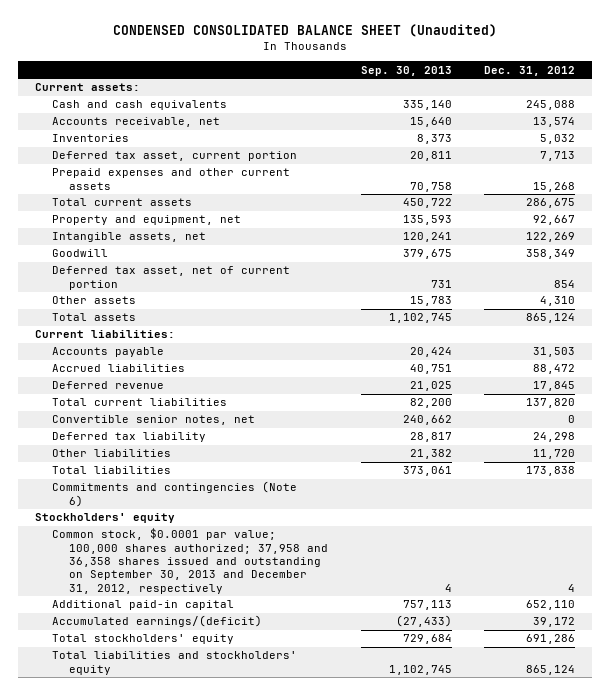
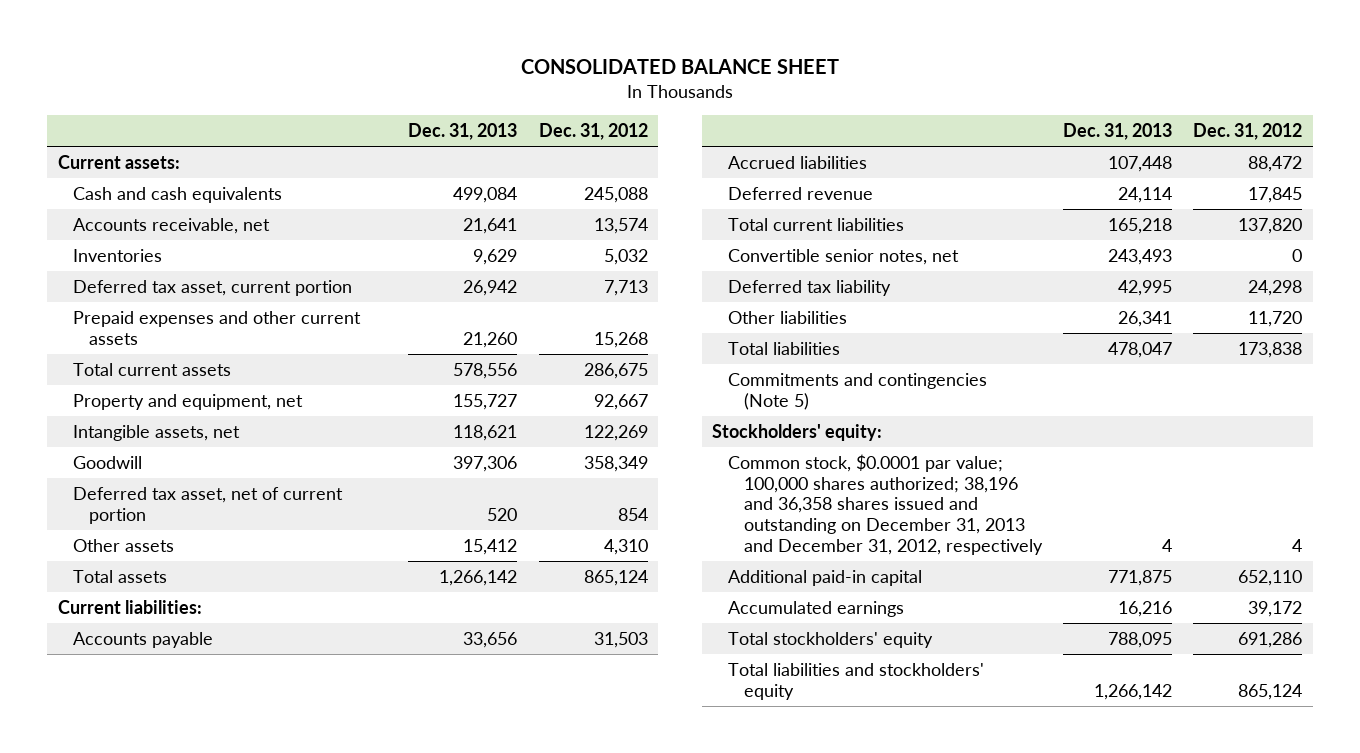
- CONDENSED CONSOLIDATED BALANCE SHEET (Unaudited)
+ CONSOLIDATED BALANCE SHEET
- | Sep. 30, 2013 | Dec. 31, 2012
+ | Dec. 31, 2013 | Dec. 31, 2012
- Commitments and contingencies (Note 6)
- Stockholders' equity
- Common stock, $0.0001 par value; 100,000 shares authorized; 37,958 and 36,358 shares issued and outstanding on September 30, 2013 and December 31, 2012, respectively | 4 | 4
+ Commitments and contingencies (Note 5)
+ Stockholders' equity:
+ Common stock, $0.0001 par value; 100,000 shares authorized; 38,196 and 36,358 shares issued and outstanding on December 31, 2013 and December 31, 2012, respectively | 4 | 4
- Accumulated earnings/(deficit) | (27,433) | 39,172
+ Accumulated earnings | 16,216 | 39,172

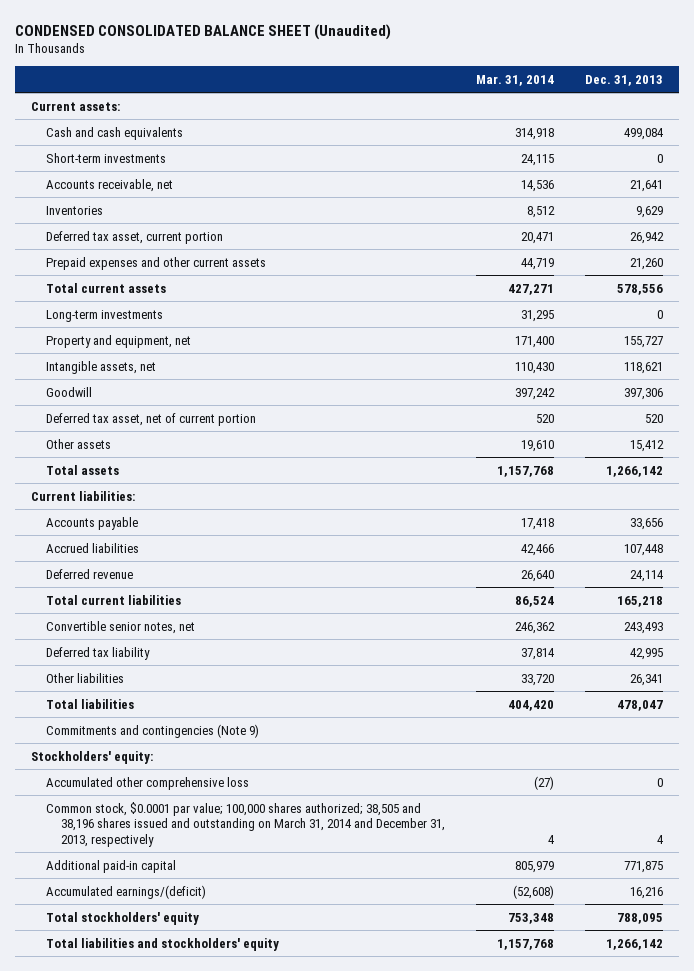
- CONSOLIDATED BALANCE SHEET
+ CONDENSED CONSOLIDATED BALANCE SHEET (Unaudited)
- | Dec. 31, 2013 | Dec. 31, 2012
+ | Mar. 31, 2014 | Dec. 31, 2013
+ Short-term investments | 24,115 | 0
+ Long-term investments | 31,295 | 0
- Commitments and contingencies (Note 5)
+ Commitments and contingencies (Note 9)
- Common stock, $0.0001 par value; 100,000 shares authorized; 38,196 and 36,358 shares issued and outstanding on December 31, 2013 and December 31, 2012, respectively | 4 | 4
+ Accumulated other comprehensive loss | (27) | 0
+ Common stock, $0.0001 par value; 100,000 shares authorized; 38,505 and 38,196 shares issued and outstanding on March 31, 2014 and December 31, 2013, respectively | 4 | 4
- Accumulated earnings | 16,216 | 39,172
+ Accumulated earnings/(deficit) | (52,608) | 16,216

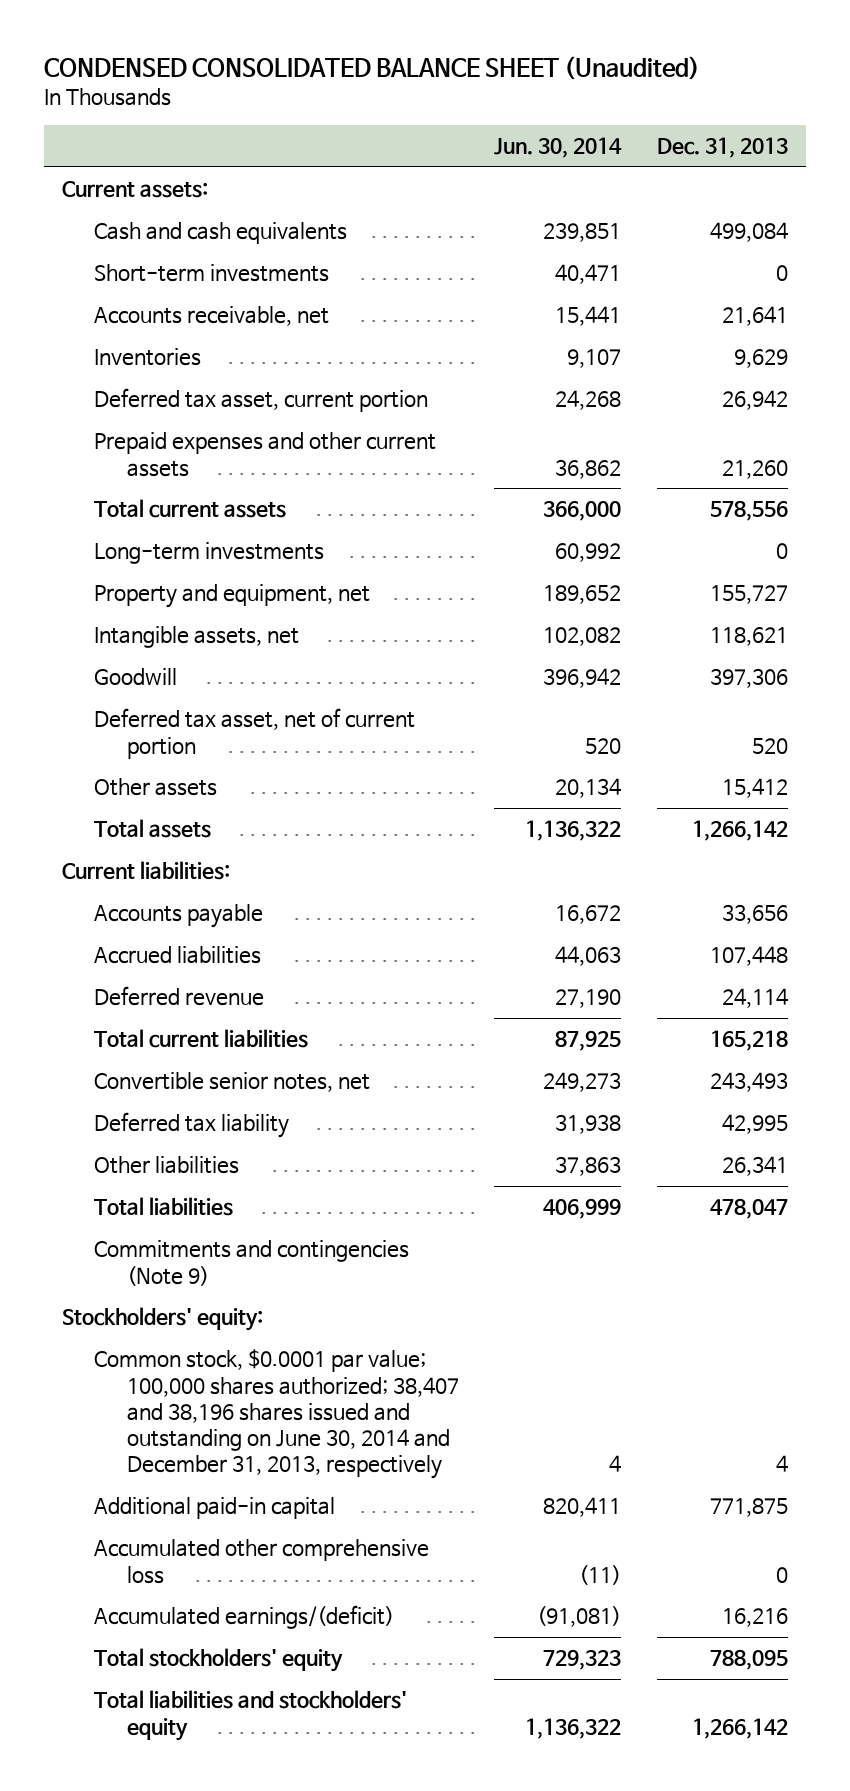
- | Mar. 31, 2014 | Dec. 31, 2013
+ | Jun. 30, 2014 | Dec. 31, 2013
- Common stock, $0.0001 par value; 100,000 shares authorized; 38,505 and 38,196 shares issued and outstanding on March 31, 2014 and December 31, 2013, respectively | 4 | 4
+ Common stock, $0.0001 par value; 100,000 shares authorized; 38,407 and 38,196 shares issued and outstanding on June 30, 2014 and December 31, 2013, respectively | 4 | 4
moved down: Accumulated other comprehensive loss | (11) | 0

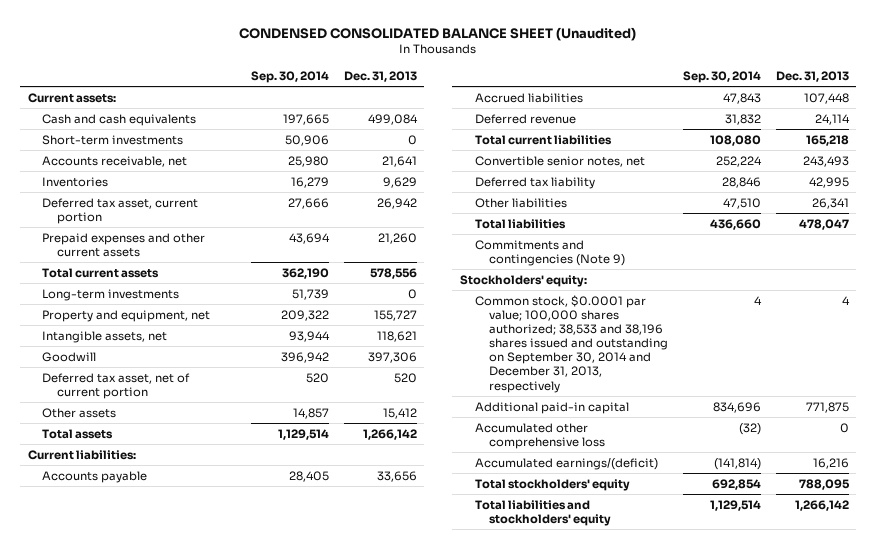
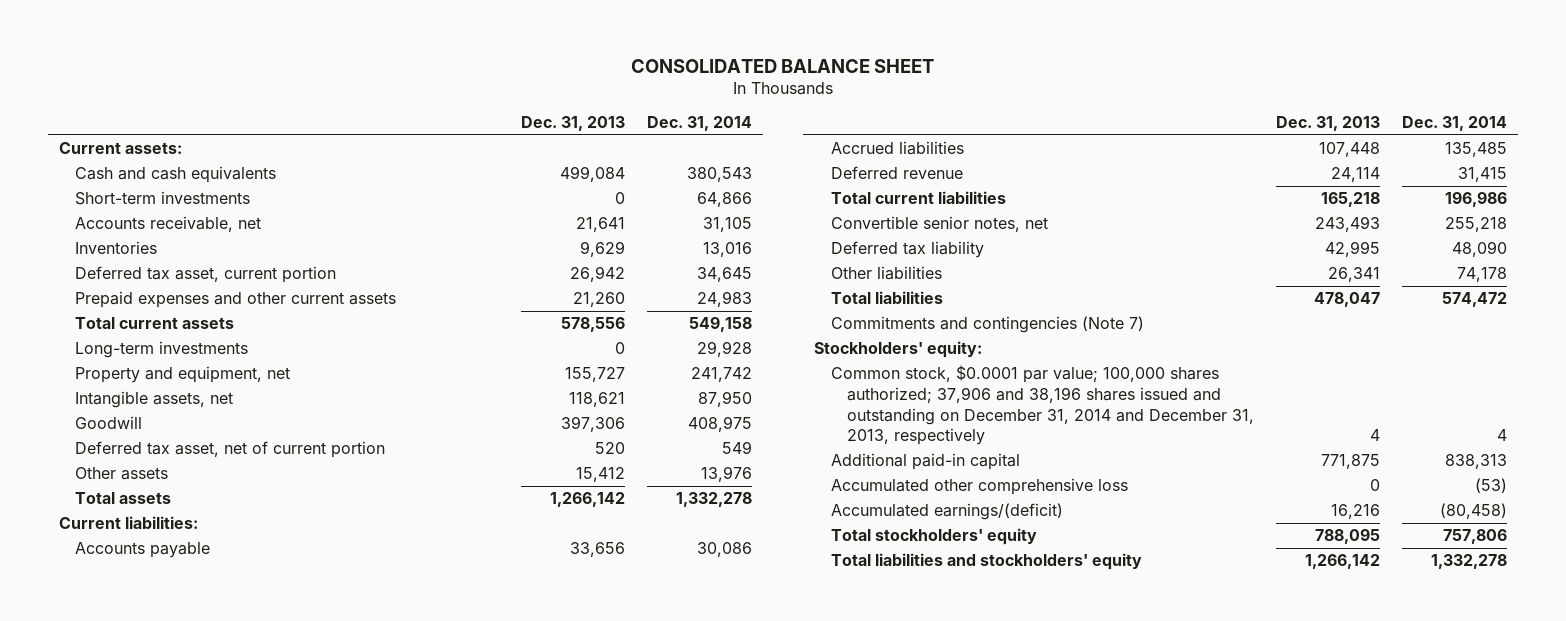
- CONDENSED CONSOLIDATED BALANCE SHEET (Unaudited)
+ CONSOLIDATED BALANCE SHEET
- | Sep. 30, 2014 | Dec. 31, 2013
+ | Dec. 31, 2013 | Dec. 31, 2014
- Commitments and contingencies (Note 9)
+ Commitments and contingencies (Note 7)
- Common stock, $0.0001 par value; 100,000 shares authorized; 38,533 and 38,196 shares issued and outstanding on September 30, 2014 and December 31, 2013, respectively | 4 | 4
+ Common stock, $0.0001 par value; 100,000 shares authorized; 37,906 and 38,196 shares issued and outstanding on December 31, 2014 and December 31, 2013, respectively | 4 | 4

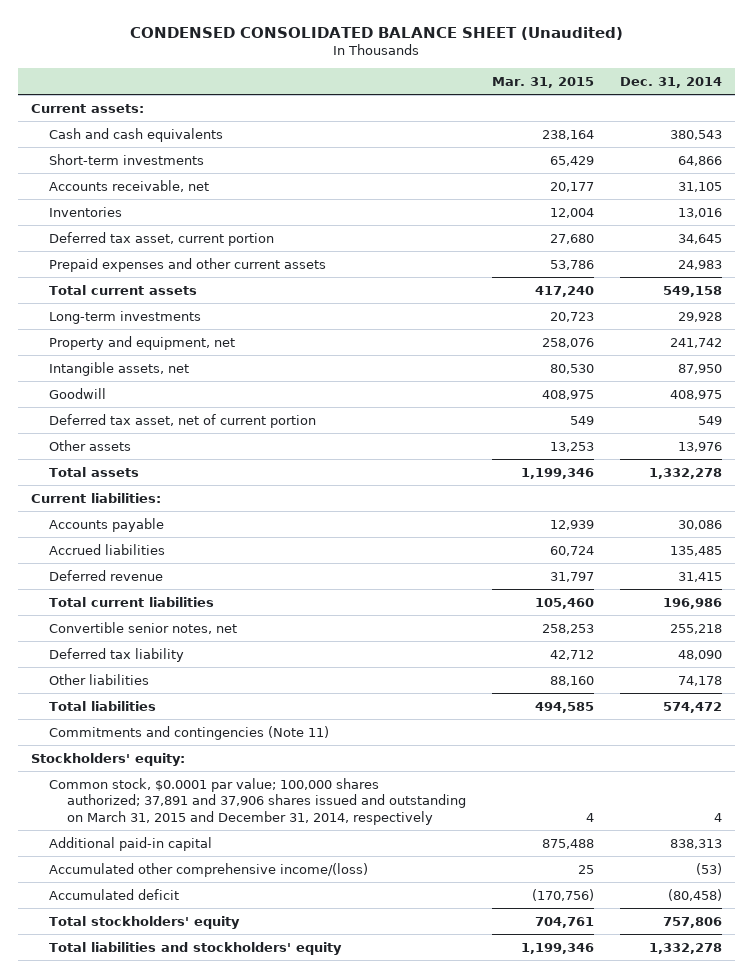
- CONSOLIDATED BALANCE SHEET
+ CONDENSED CONSOLIDATED BALANCE SHEET (Unaudited)
- | Dec. 31, 2013 | Dec. 31, 2014
+ | Mar. 31, 2015 | Dec. 31, 2014
- Commitments and contingencies (Note 7)
+ Commitments and contingencies (Note 11)
- Common stock, $0.0001 par value; 100,000 shares authorized; 37,906 and 38,196 shares issued and outstanding on December 31, 2014 and December 31, 2013, respectively | 4 | 4
+ Common stock, $0.0001 par value; 100,000 shares authorized; 37,891 and 37,906 shares issued and outstanding on March 31, 2015 and December 31, 2014, respectively | 4 | 4
- Accumulated other comprehensive loss | 0 | (53)
- Accumulated earnings/(deficit) | 16,216 | (80,458)
+ Accumulated other comprehensive income/(loss) | 25 | (53)
+ Accumulated deficit | (170,756) | (80,458)

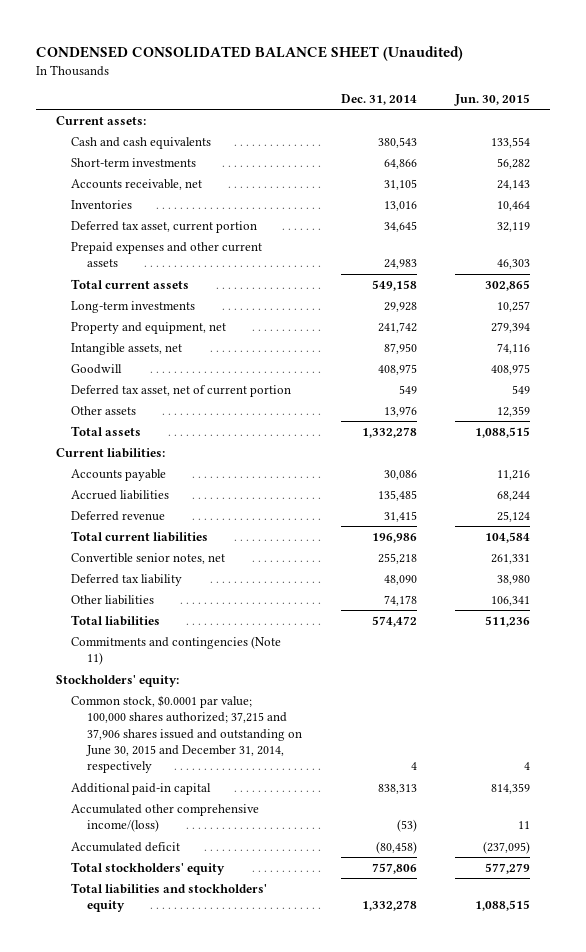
- | Mar. 31, 2015 | Dec. 31, 2014
+ | Dec. 31, 2014 | Jun. 30, 2015
- Common stock, $0.0001 par value; 100,000 shares authorized; 37,891 and 37,906 shares issued and outstanding on March 31, 2015 and December 31, 2014, respectively | 4 | 4
+ Common stock, $0.0001 par value; 100,000 shares authorized; 37,215 and 37,906 shares issued and outstanding on June 30, 2015 and December 31, 2014, respectively | 4 | 4

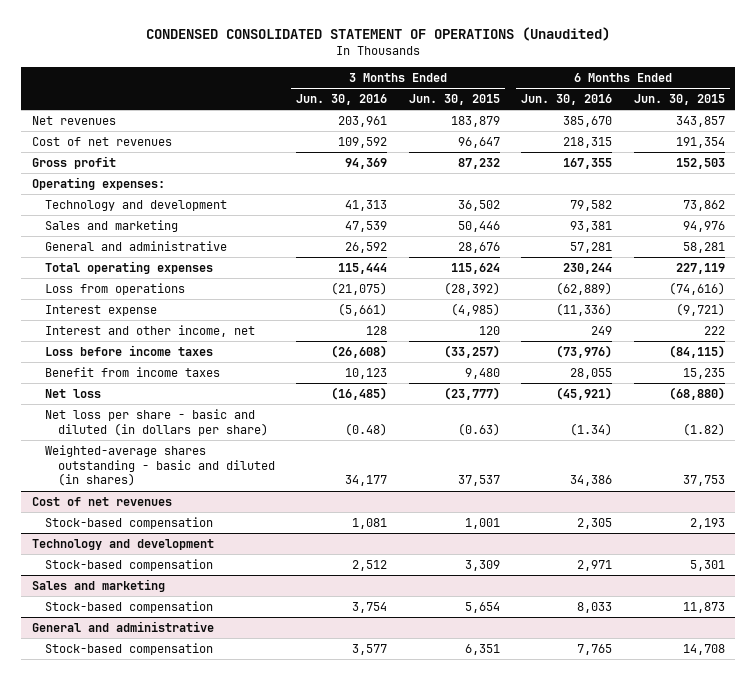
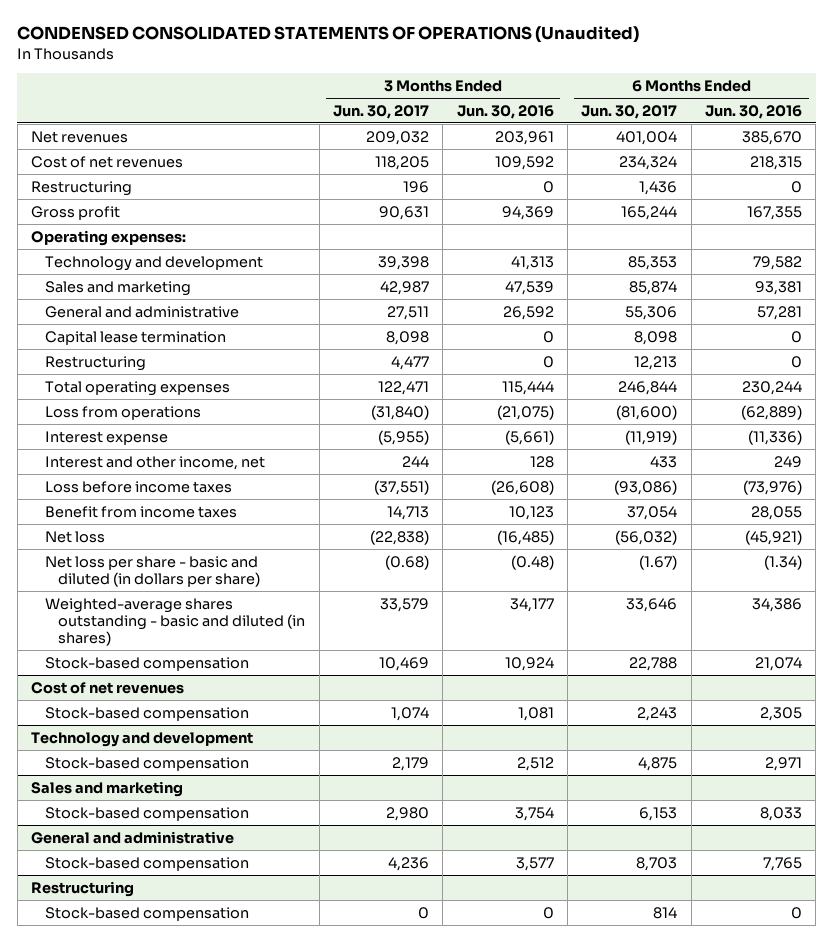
- CONDENSED CONSOLIDATED STATEMENT OF OPERATIONS (Unaudited)
+ CONDENSED CONSOLIDATED STATEMENTS OF OPERATIONS (Unaudited)
- | 3 Months Ended Jun. 30, 2016 | 3 Months Ended Jun. 30, 2015 | 6 Months Ended Jun. 30, 2016 | 6 Months Ended Jun. 30, 2015
+ | 3 Months Ended Jun. 30, 2017 | 3 Months Ended Jun. 30, 2016 | 6 Months Ended Jun. 30, 2017 | 6 Months Ended Jun. 30, 2016
+ Restructuring | 196 | 0 | 1,436 | 0
+ Capital lease termination | 8,098 | 0 | 8,098 | 0
+ Restructuring | 4,477 | 0 | 12,213 | 0
+ Stock-based compensation | 10,469 | 10,924 | 22,788 | 21,074
+ Restructuring
+ Stock-based compensation | 0 | 0 | 814 | 0

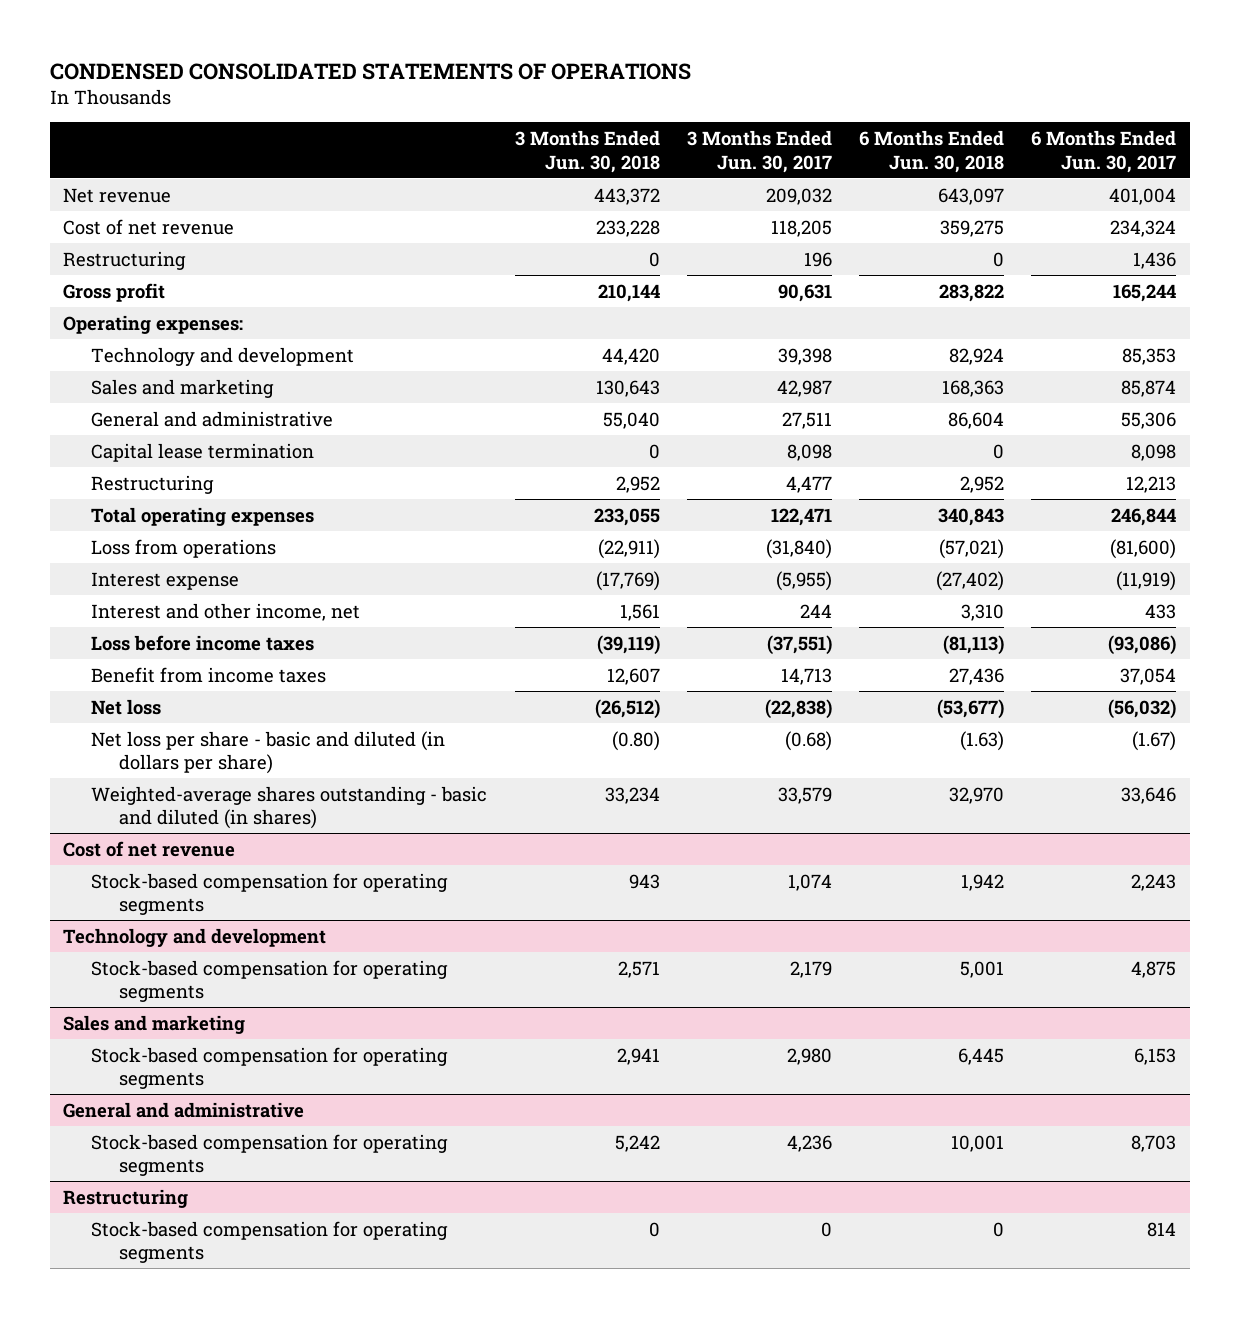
- CONDENSED CONSOLIDATED STATEMENTS OF OPERATIONS (Unaudited)
+ CONDENSED CONSOLIDATED STATEMENTS OF OPERATIONS
- | 3 Months Ended Jun. 30, 2017 | 3 Months Ended Jun. 30, 2016 | 6 Months Ended Jun. 30, 2017 | 6 Months Ended Jun. 30, 2016
+ | 3 Months Ended Jun. 30, 2018 | 3 Months Ended Jun. 30, 2017 | 6 Months Ended Jun. 30, 2018 | 6 Months Ended Jun. 30, 2017
- Net revenues | 209,032 | 203,961 | 401,004 | 385,670
- Cost of net revenues | 118,205 | 109,592 | 234,324 | 218,315
+ Net revenue | 443,372 | 209,032 | 643,097 | 401,004
+ Cost of net revenue | 233,228 | 118,205 | 359,275 | 234,324
- Stock-based compensation | 10,469 | 10,924 | 22,788 | 21,074
- Cost of net revenues
- Stock-based compensation | 1,074 | 1,081 | 2,243 | 2,305
+ Cost of net revenue
+ Stock-based compensation for operating segments | 943 | 1,074 | 1,942 | 2,243
@ Technology and development
- Stock-based compensation | 2,179 | 2,512 | 4,875 | 2,971
+ Stock-based compensation for operating segments | 2,571 | 2,179 | 5,001 | 4,875
@ Sales and marketing
- Stock-based compensation | 2,980 | 3,754 | 6,153 | 8,033
+ Stock-based compensation for operating segments | 2,941 | 2,980 | 6,445 | 6,153
@ General and administrative
- Stock-based compensation | 4,236 | 3,577 | 8,703 | 7,765
+ Stock-based compensation for operating segments | 5,242 | 4,236 | 10,001 | 8,703
@ Restructuring
- Stock-based compensation | 0 | 0 | 814 | 0
+ Stock-based compensation for operating segments | 0 | 0 | 0 | 814

